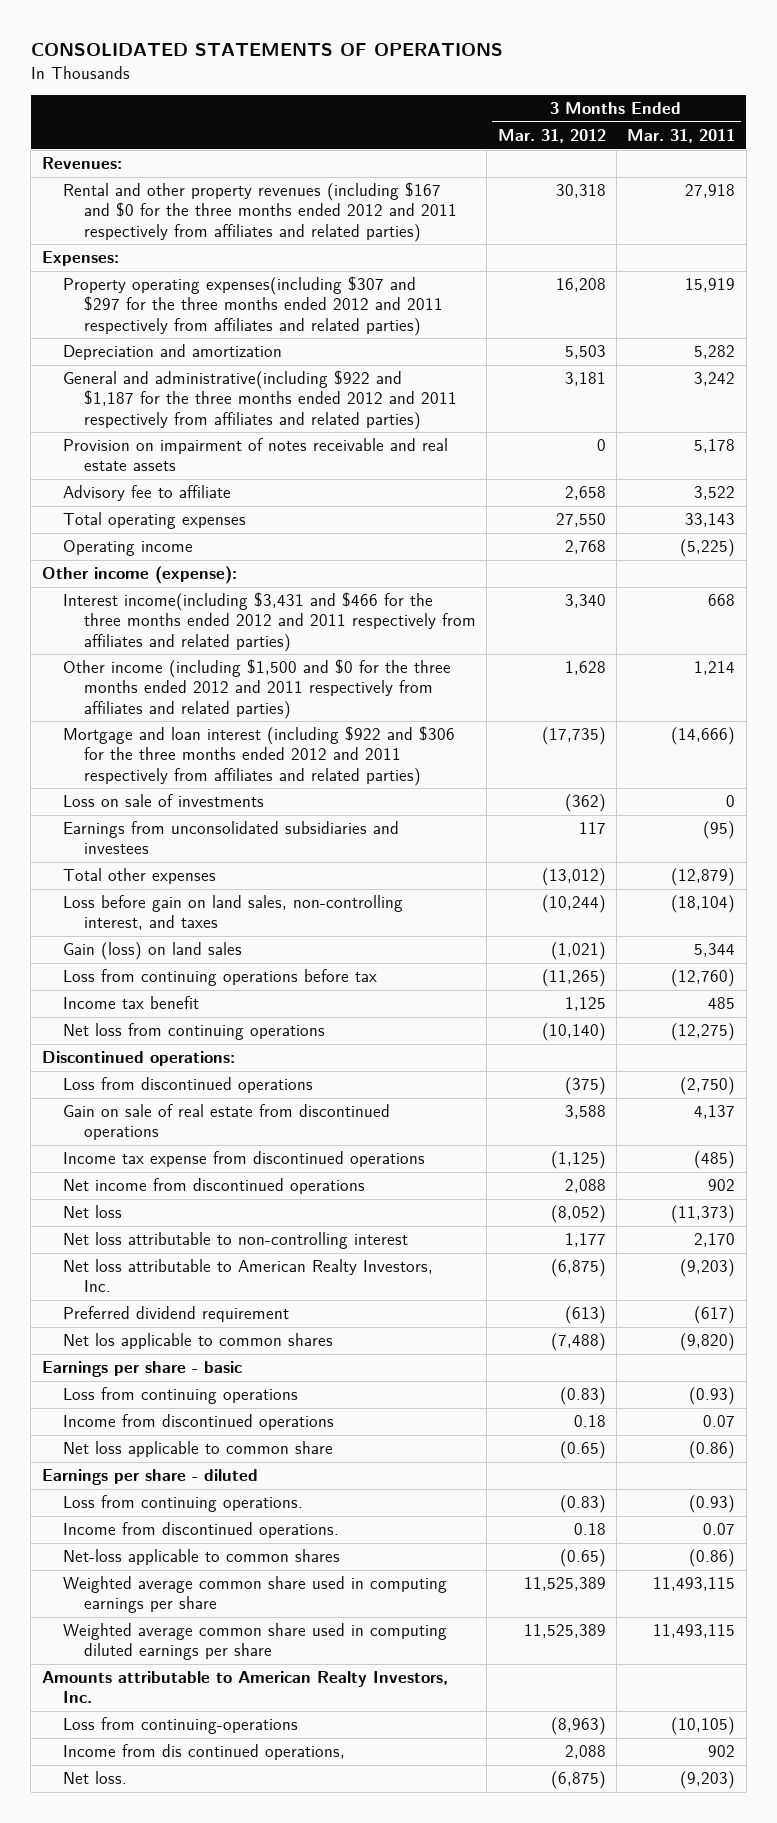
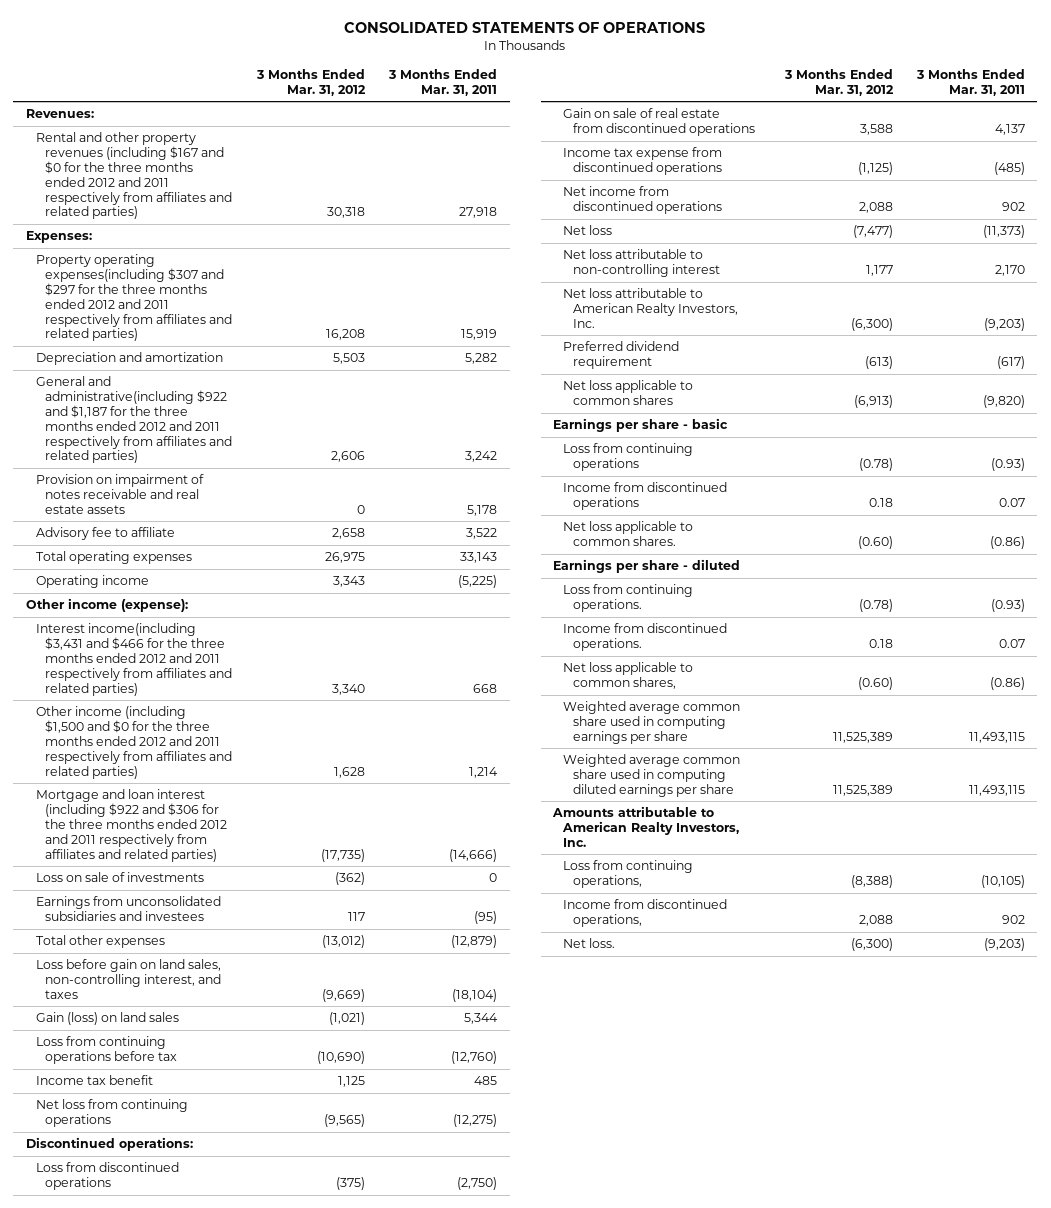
- General and administrative(including $922 and $1,187 for the three months ended 2012 and 2011 respectively from affiliates and related parties) | 3,181 | 3,242
+ General and administrative(including $922 and $1,187 for the three months ended 2012 and 2011 respectively from affiliates and related parties) | 2,606 | 3,242
- Total operating expenses | 27,550 | 33,143
- Operating income | 2,768 | (5,225)
+ Total operating expenses | 26,975 | 33,143
+ Operating income | 3,343 | (5,225)
- Loss before gain on land sales, non-controlling interest, and taxes | (10,244) | (18,104)
+ Loss before gain on land sales, non-controlling interest, and taxes | (9,669) | (18,104)
- Loss from continuing operations before tax | (11,265) | (12,760)
+ Loss from continuing operations before tax | (10,690) | (12,760)
- Net loss from continuing operations | (10,140) | (12,275)
+ Net loss from continuing operations | (9,565) | (12,275)
- Net loss | (8,052) | (11,373)
+ Net loss | (7,477) | (11,373)
- Net loss attributable to American Realty Investors, Inc. | (6,875) | (9,203)
+ Net loss attributable to American Realty Investors, Inc. | (6,300) | (9,203)
- Net los applicable to common shares | (7,488) | (9,820)
+ Net loss applicable to common shares | (6,913) | (9,820)
- Loss from continuing operations | (0.83) | (0.93)
+ Loss from continuing operations | (0.78) | (0.93)
- Net loss applicable to common share | (0.65) | (0.86)
+ Net loss applicable to common shares. | (0.60) | (0.86)
- Loss from continuing operations. | (0.83) | (0.93)
+ Loss from continuing operations. | (0.78) | (0.93)
- Net-loss applicable to common shares | (0.65) | (0.86)
+ Net loss applicable to common shares, | (0.60) | (0.86)
- Loss from continuing-operations | (8,963) | (10,105)
- Income from dis continued operations, | 2,088 | 902
- Net loss. | (6,875) | (9,203)
+ Loss from continuing operations, | (8,388) | (10,105)
+ Income from discontinued operations, | 2,088 | 902
+ Net loss. | (6,300) | (9,203)

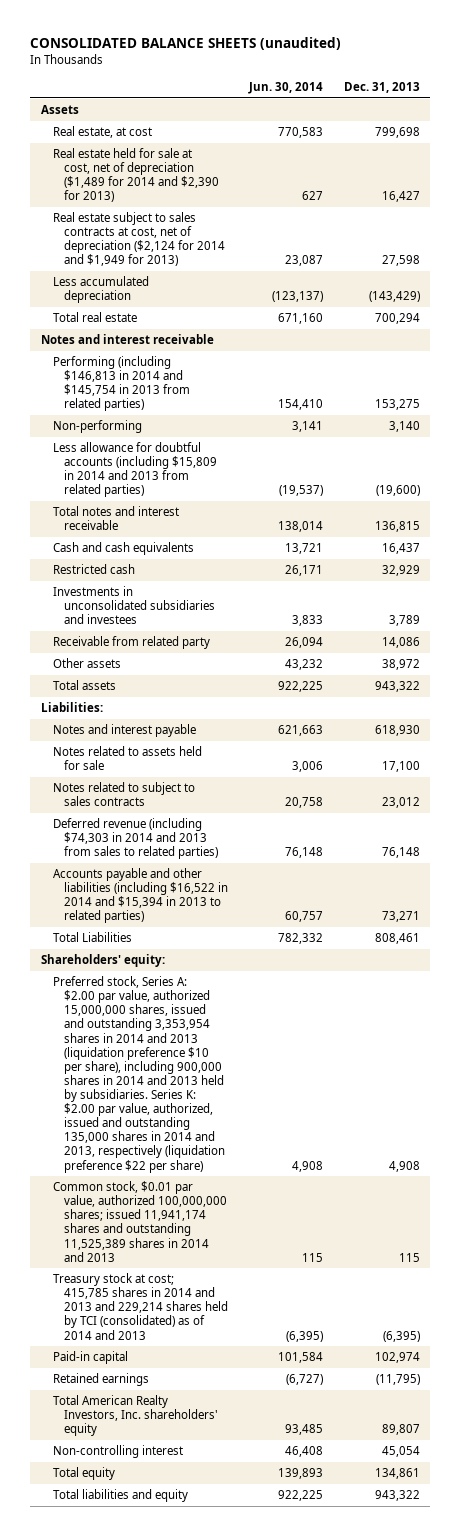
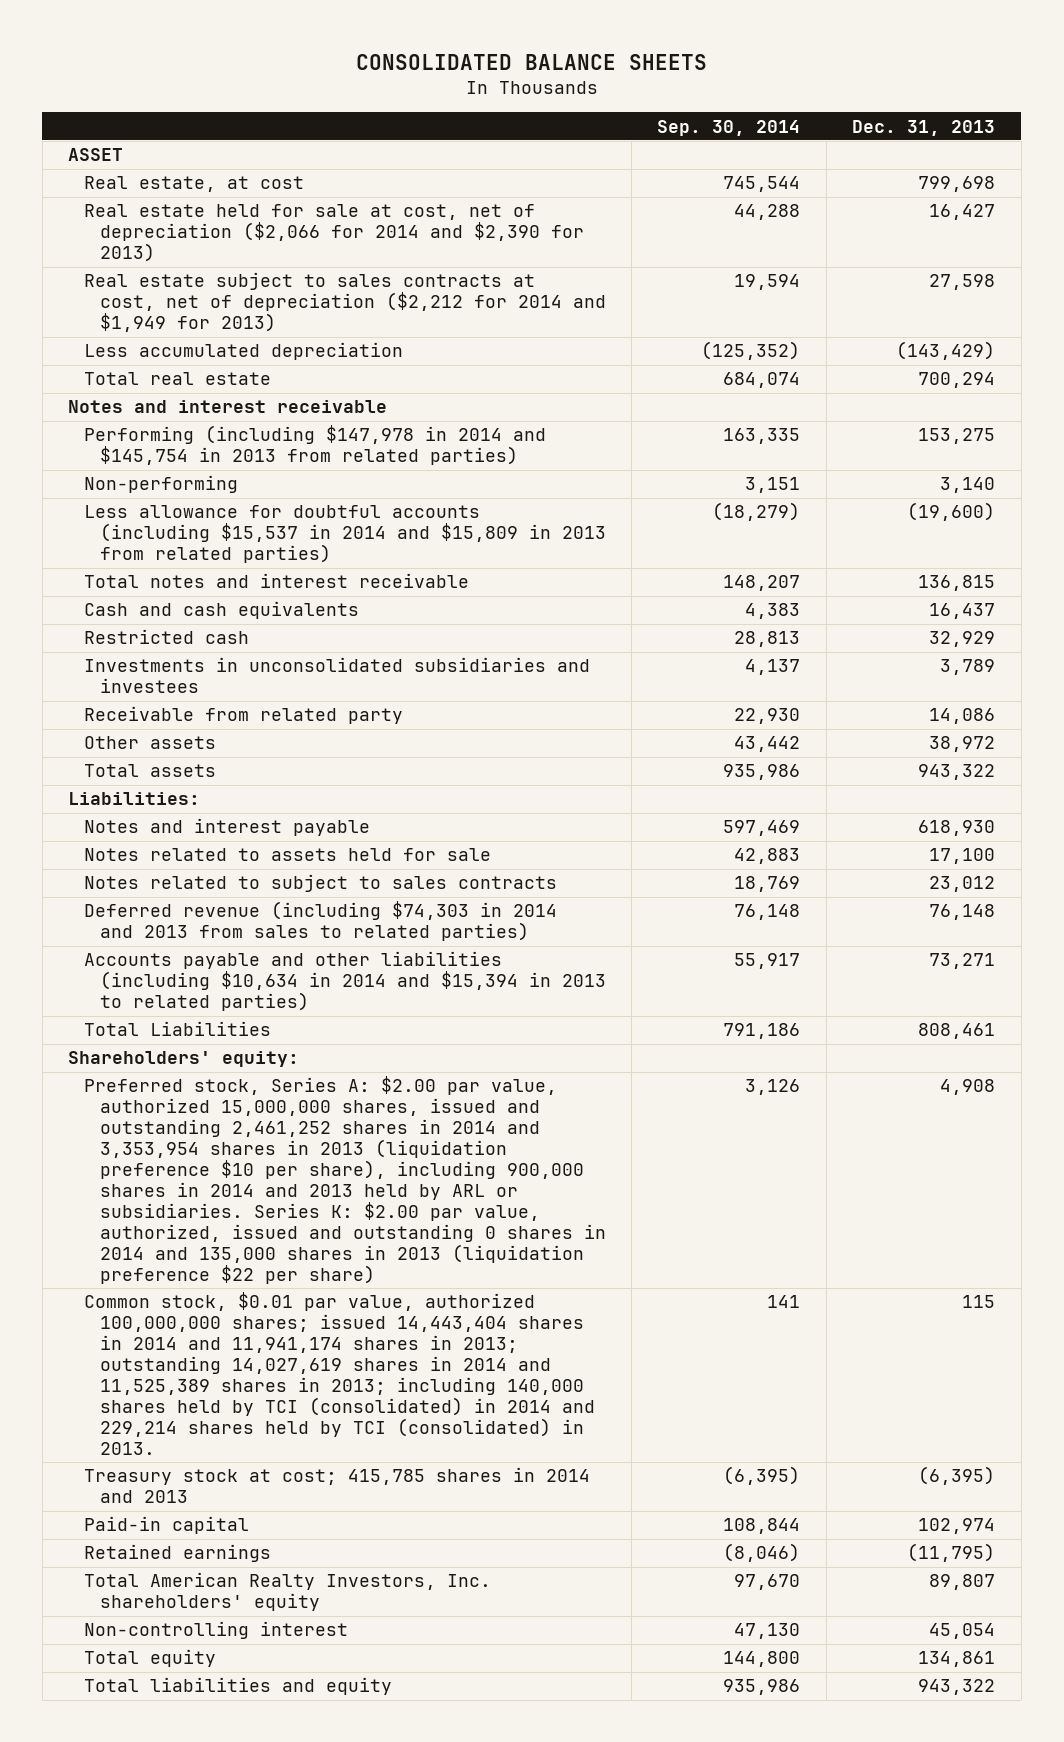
- CONSOLIDATED BALANCE SHEETS (unaudited)
+ CONSOLIDATED BALANCE SHEETS
- | Jun. 30, 2014 | Dec. 31, 2013
+ | Sep. 30, 2014 | Dec. 31, 2013
- Assets
+ ASSET
- Real estate held for sale at cost, net of depreciation ($1,489 for 2014 and $2,390 for 2013) | 627 | 16,427
- Real estate subject to sales contracts at cost, net of depreciation ($2,124 for 2014 and $1,949 for 2013) | 23,087 | 27,598
+ Real estate held for sale at cost, net of depreciation ($2,066 for 2014 and $2,390 for 2013) | 44,288 | 16,427
+ Real estate subject to sales contracts at cost, net of depreciation ($2,212 for 2014 and $1,949 for 2013) | 19,594 | 27,598
- Performing (including $146,813 in 2014 and $145,754 in 2013 from related parties) | 154,410 | 153,275
+ Performing (including $147,978 in 2014 and $145,754 in 2013 from related parties) | 163,335 | 153,275
- Less allowance for doubtful accounts (including $15,809 in 2014 and 2013 from related parties) | (19,537) | (19,600)
+ Less allowance for doubtful accounts (including $15,537 in 2014 and $15,809 in 2013 from related parties) | (18,279) | (19,600)
- Accounts payable and other liabilities (including $16,522 in 2014 and $15,394 in 2013 to related parties) | 60,757 | 73,271
+ Accounts payable and other liabilities (including $10,634 in 2014 and $15,394 in 2013 to related parties) | 55,917 | 73,271
- Preferred stock, Series A: $2.00 par value, authorized 15,000,000 shares, issued and outstanding 3,353,954 shares in 2014 and 2013 (liquidation preference $10 per share), including 900,000 shares in 2014 and 2013 held by subsidiaries. Series K: $2.00 par value, authorized, issued and outstanding 135,000 shares in 2014 and 2013, respectively (liquidation preference $22 per share) | 4,908 | 4,908
- Common stock, $0.01 par value, authorized 100,000,000 shares; issued 11,941,174 shares and outstanding 11,525,389 shares in 2014 and 2013 | 115 | 115
- Treasury stock at cost; 415,785 shares in 2014 and 2013 and 229,214 shares held by TCI (consolidated) as of 2014 and 2013 | (6,395) | (6,395)
+ Preferred stock, Series A: $2.00 par value, authorized 15,000,000 shares, issued and outstanding 2,461,252 shares in 2014 and 3,353,954 shares in 2013 (liquidation preference $10 per share), including 900,000 shares in 2014 and 2013 held by ARL or subsidiaries. Series K: $2.00 par value, authorized, issued and outstanding 0 shares in 2014 and 135,000 shares in 2013 (liquidation preference $22 per share) | 3,126 | 4,908
+ Common stock, $0.01 par value, authorized 100,000,000 shares; issued 14,443,404 shares in 2014 and 11,941,174 shares in 2013; outstanding 14,027,619 shares in 2014 and 11,525,389 shares in 2013; including 140,000 shares held by TCI (consolidated) in 2014 and 229,214 shares held by TCI (consolidated) in 2013. | 141 | 115
+ Treasury stock at cost; 415,785 shares in 2014 and 2013 | (6,395) | (6,395)

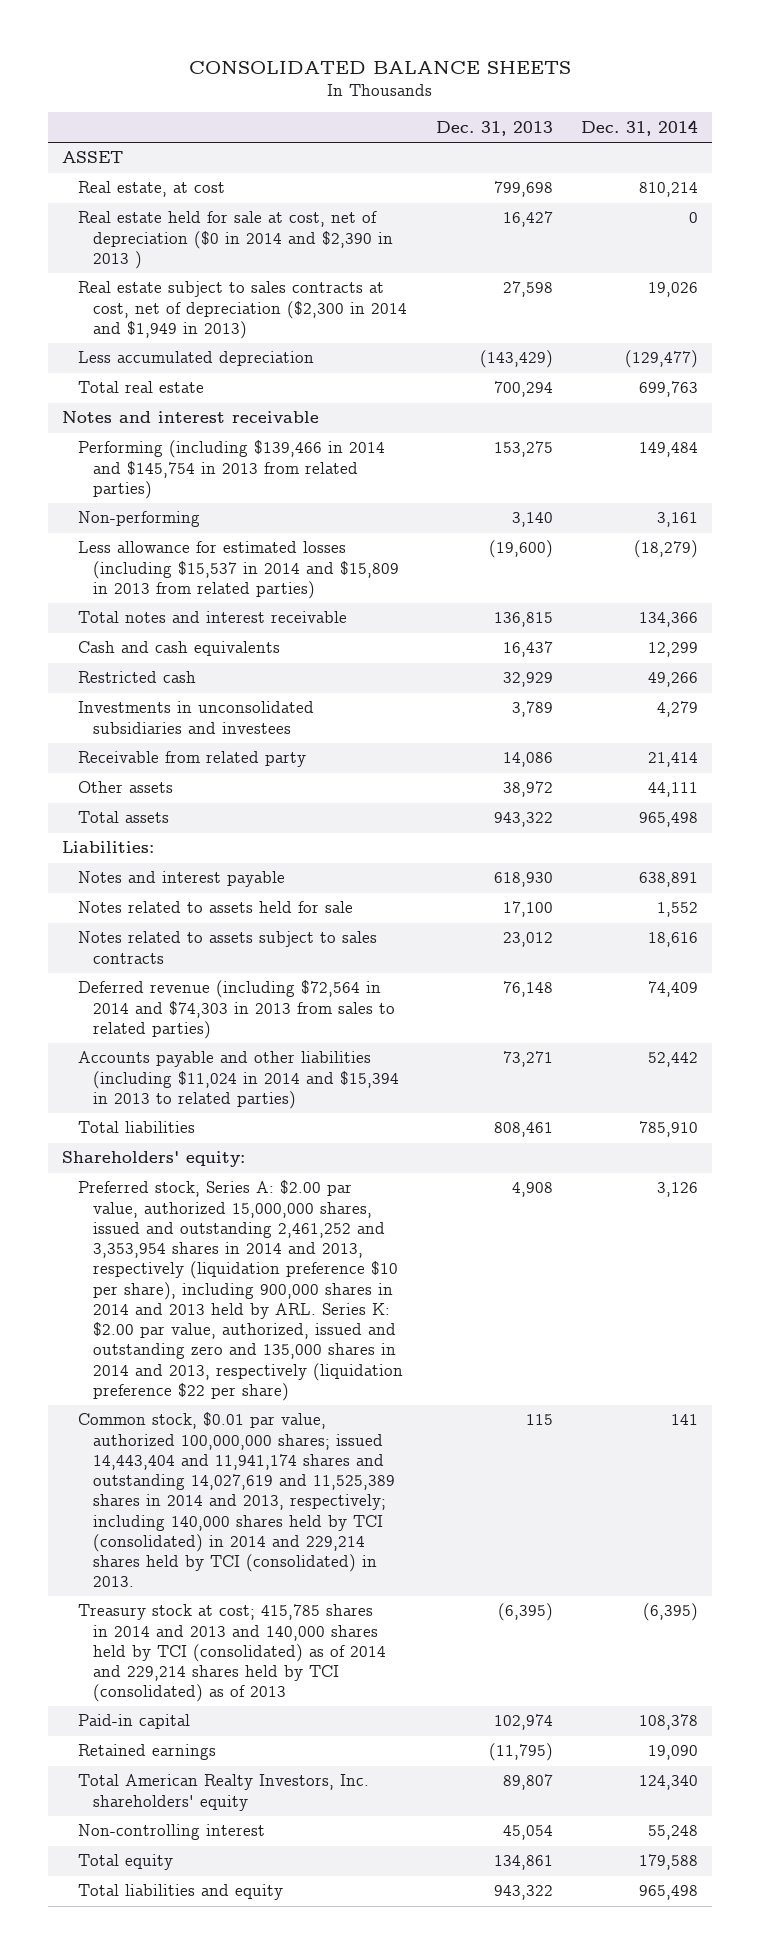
- | Sep. 30, 2014 | Dec. 31, 2013
+ | Dec. 31, 2013 | Dec. 31, 2014
- Real estate held for sale at cost, net of depreciation ($2,066 for 2014 and $2,390 for 2013) | 44,288 | 16,427
- Real estate subject to sales contracts at cost, net of depreciation ($2,212 for 2014 and $1,949 for 2013) | 19,594 | 27,598
+ Real estate held for sale at cost, net of depreciation ($0 in 2014 and $2,390 in 2013 ) | 16,427 | 0
+ Real estate subject to sales contracts at cost, net of depreciation ($2,300 in 2014 and $1,949 in 2013) | 27,598 | 19,026
- Performing (including $147,978 in 2014 and $145,754 in 2013 from related parties) | 163,335 | 153,275
+ Performing (including $139,466 in 2014 and $145,754 in 2013 from related parties) | 153,275 | 149,484
- Less allowance for doubtful accounts (including $15,537 in 2014 and $15,809 in 2013 from related parties) | (18,279) | (19,600)
+ Less allowance for estimated losses (including $15,537 in 2014 and $15,809 in 2013 from related parties) | (19,600) | (18,279)
- Notes related to subject to sales contracts | 18,769 | 23,012
- Deferred revenue (including $74,303 in 2014 and 2013 from sales to related parties) | 76,148 | 76,148
- Accounts payable and other liabilities (including $10,634 in 2014 and $15,394 in 2013 to related parties) | 55,917 | 73,271
- Total Liabilities | 791,186 | 808,461
+ Notes related to assets subject to sales contracts | 23,012 | 18,616
+ Deferred revenue (including $72,564 in 2014 and $74,303 in 2013 from sales to related parties) | 76,148 | 74,409
+ Accounts payable and other liabilities (including $11,024 in 2014 and $15,394 in 2013 to related parties) | 73,271 | 52,442
+ Total liabilities | 808,461 | 785,910
- Preferred stock, Series A: $2.00 par value, authorized 15,000,000 shares, issued and outstanding 2,461,252 shares in 2014 and 3,353,954 shares in 2013 (liquidation preference $10 per share), including 900,000 shares in 2014 and 2013 held by ARL or subsidiaries. Series K: $2.00 par value, authorized, issued and outstanding 0 shares in 2014 and 135,000 shares in 2013 (liquidation preference $22 per share) | 3,126 | 4,908
- Common stock, $0.01 par value, authorized 100,000,000 shares; issued 14,443,404 shares in 2014 and 11,941,174 shares in 2013; outstanding 14,027,619 shares in 2014 and 11,525,389 shares in 2013; including 140,000 shares held by TCI (consolidated) in 2014 and 229,214 shares held by TCI (consolidated) in 2013. | 141 | 115
- Treasury stock at cost; 415,785 shares in 2014 and 2013 | (6,395) | (6,395)
+ Preferred stock, Series A: $2.00 par value, authorized 15,000,000 shares, issued and outstanding 2,461,252 and 3,353,954 shares in 2014 and 2013, respectively (liquidation preference $10 per share), including 900,000 shares in 2014 and 2013 held by ARL. Series K: $2.00 par value, authorized, issued and outstanding zero and 135,000 shares in 2014 and 2013, respectively (liquidation preference $22 per share) | 4,908 | 3,126
+ Common stock, $0.01 par value, authorized 100,000,000 shares; issued 14,443,404 and 11,941,174 shares and outstanding 14,027,619 and 11,525,389 shares in 2014 and 2013, respectively; including 140,000 shares held by TCI (consolidated) in 2014 and 229,214 shares held by TCI (consolidated) in 2013. | 115 | 141
+ Treasury stock at cost; 415,785 shares in 2014 and 2013 and 140,000 shares held by TCI (consolidated) as of 2014 and 229,214 shares held by TCI (consolidated) as of 2013 | (6,395) | (6,395)

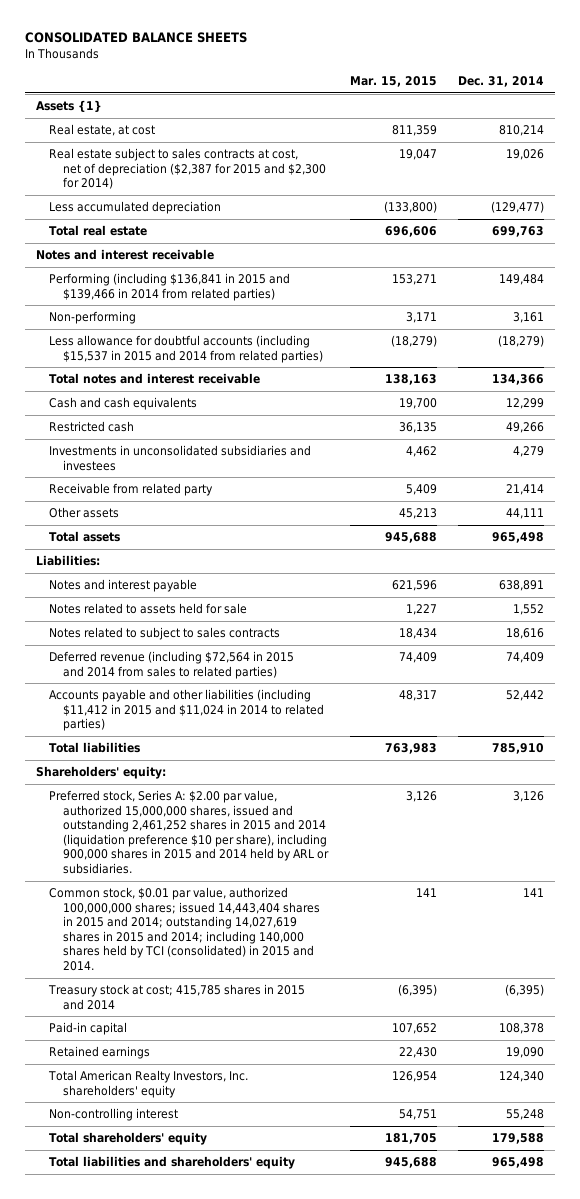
- | Dec. 31, 2013 | Dec. 31, 2014
+ | Mar. 15, 2015 | Dec. 31, 2014
- ASSET
+ Assets {1}
- Real estate held for sale at cost, net of depreciation ($0 in 2014 and $2,390 in 2013 ) | 16,427 | 0
- Real estate subject to sales contracts at cost, net of depreciation ($2,300 in 2014 and $1,949 in 2013) | 27,598 | 19,026
+ Real estate subject to sales contracts at cost, net of depreciation ($2,387 for 2015 and $2,300 for 2014) | 19,047 | 19,026
- Performing (including $139,466 in 2014 and $145,754 in 2013 from related parties) | 153,275 | 149,484
+ Performing (including $136,841 in 2015 and $139,466 in 2014 from related parties) | 153,271 | 149,484
- Less allowance for estimated losses (including $15,537 in 2014 and $15,809 in 2013 from related parties) | (19,600) | (18,279)
+ Less allowance for doubtful accounts (including $15,537 in 2015 and 2014 from related parties) | (18,279) | (18,279)
- Notes related to assets subject to sales contracts | 23,012 | 18,616
- Deferred revenue (including $72,564 in 2014 and $74,303 in 2013 from sales to related parties) | 76,148 | 74,409
- Accounts payable and other liabilities (including $11,024 in 2014 and $15,394 in 2013 to related parties) | 73,271 | 52,442
+ Notes related to subject to sales contracts | 18,434 | 18,616
+ Deferred revenue (including $72,564 in 2015 and 2014 from sales to related parties) | 74,409 | 74,409
+ Accounts payable and other liabilities (including $11,412 in 2015 and $11,024 in 2014 to related parties) | 48,317 | 52,442
- Preferred stock, Series A: $2.00 par value, authorized 15,000,000 shares, issued and outstanding 2,461,252 and 3,353,954 shares in 2014 and 2013, respectively (liquidation preference $10 per share), including 900,000 shares in 2014 and 2013 held by ARL. Series K: $2.00 par value, authorized, issued and outstanding zero and 135,000 shares in 2014 and 2013, respectively (liquidation preference $22 per share) | 4,908 | 3,126
- Common stock, $0.01 par value, authorized 100,000,000 shares; issued 14,443,404 and 11,941,174 shares and outstanding 14,027,619 and 11,525,389 shares in 2014 and 2013, respectively; including 140,000 shares held by TCI (consolidated) in 2014 and 229,214 shares held by TCI (consolidated) in 2013. | 115 | 141
- Treasury stock at cost; 415,785 shares in 2014 and 2013 and 140,000 shares held by TCI (consolidated) as of 2014 and 229,214 shares held by TCI (consolidated) as of 2013 | (6,395) | (6,395)
+ Preferred stock, Series A: $2.00 par value, authorized 15,000,000 shares, issued and outstanding 2,461,252 shares in 2015 and 2014 (liquidation preference $10 per share), including 900,000 shares in 2015 and 2014 held by ARL or subsidiaries. | 3,126 | 3,126
+ Common stock, $0.01 par value, authorized 100,000,000 shares; issued 14,443,404 shares in 2015 and 2014; outstanding 14,027,619 shares in 2015 and 2014; including 140,000 shares held by TCI (consolidated) in 2015 and 2014. | 141 | 141
+ Treasury stock at cost; 415,785 shares in 2015 and 2014 | (6,395) | (6,395)
- Total equity | 134,861 | 179,588
- Total liabilities and equity | 943,322 | 965,498
+ Total shareholders' equity | 181,705 | 179,588
+ Total liabilities and shareholders' equity | 945,688 | 965,498

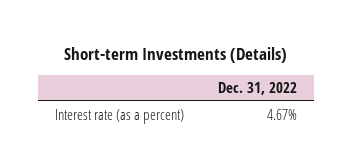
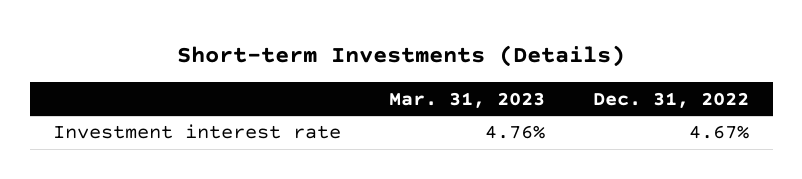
- | Dec. 31, 2022
+ | Mar. 31, 2023 | Dec. 31, 2022
- Interest rate (as a percent) | 4.67%
+ Investment interest rate | 4.76% | 4.67%

